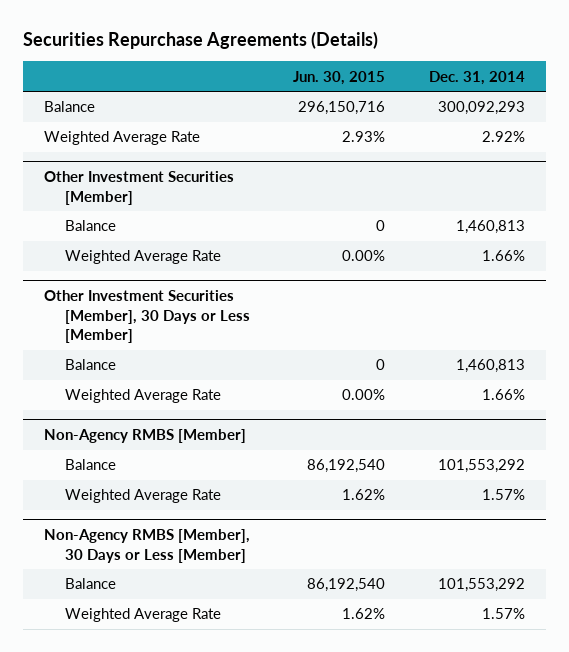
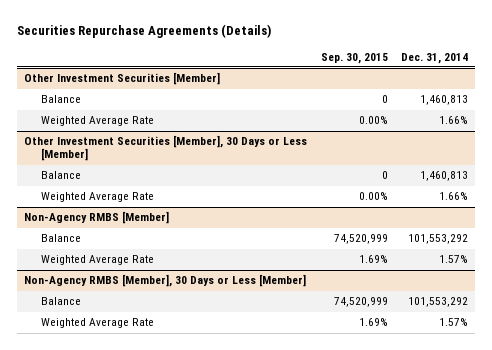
- | Jun. 30, 2015 | Dec. 31, 2014
+ | Sep. 30, 2015 | Dec. 31, 2014
- Balance | 296,150,716 | 300,092,293
- Weighted Average Rate | 2.93% | 2.92%

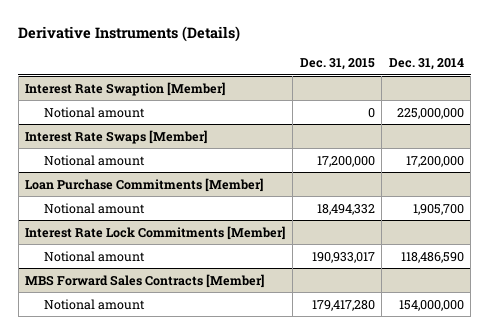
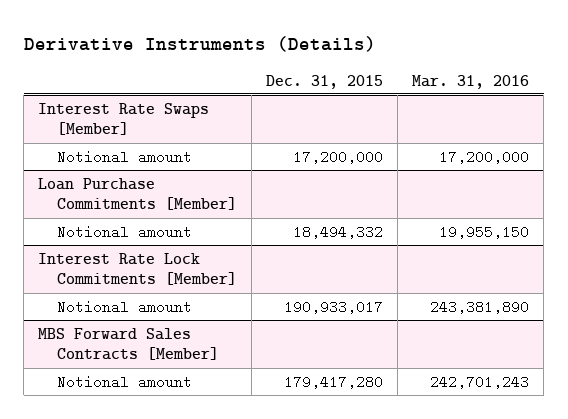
- | Dec. 31, 2015 | Dec. 31, 2014
+ | Dec. 31, 2015 | Mar. 31, 2016
- Interest Rate Swaption [Member]
- Notional amount | 0 | 225,000,000

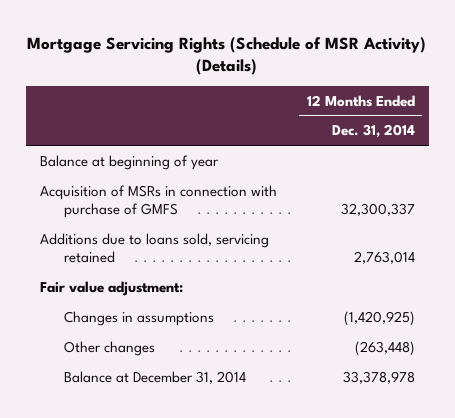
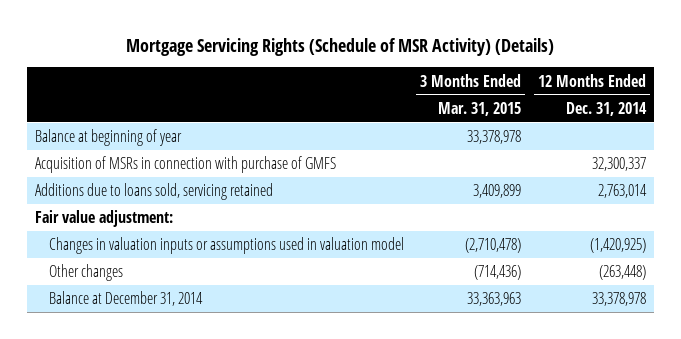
- | 12 Months Ended Dec. 31, 2014
+ | 3 Months Ended Mar. 31, 2015 | 12 Months Ended Dec. 31, 2014
- Changes in assumptions | (1,420,925)
+ Changes in valuation inputs or assumptions used in valuation model | (2,710,478) | (1,420,925)

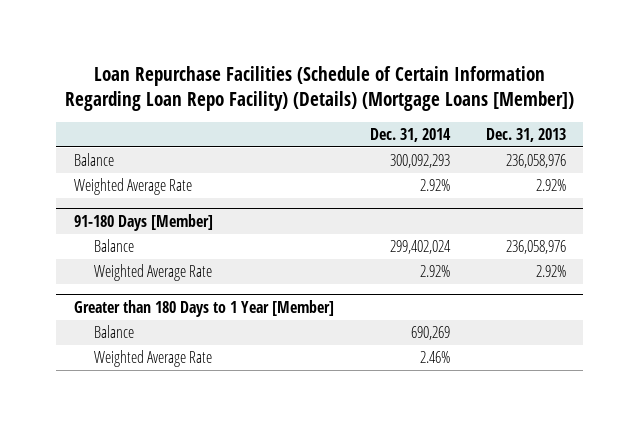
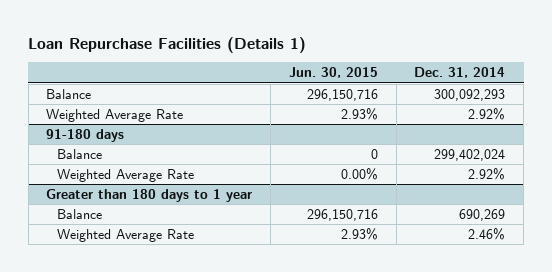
- Loan Repurchase Facilities (Schedule of Certain Information Regarding Loan Repo Facility) (Details) (Mortgage Loans [Member])
+ Loan Repurchase Facilities (Details 1)
- | Dec. 31, 2014 | Dec. 31, 2013
+ | Jun. 30, 2015 | Dec. 31, 2014
- 91-180 Days [Member]
+ 91-180 days
- Greater than 180 Days to 1 Year [Member]
+ Greater than 180 days to 1 year

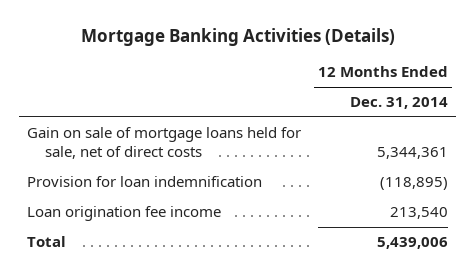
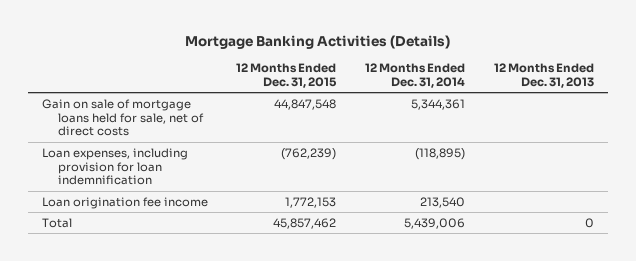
- | 12 Months Ended Dec. 31, 2014
+ | 12 Months Ended Dec. 31, 2015 | 12 Months Ended Dec. 31, 2014 | 12 Months Ended Dec. 31, 2013
- Provision for loan indemnification | (118,895)
+ Loan expenses, including provision for loan indemnification | (762,239) | (118,895) |

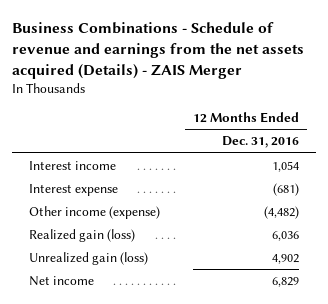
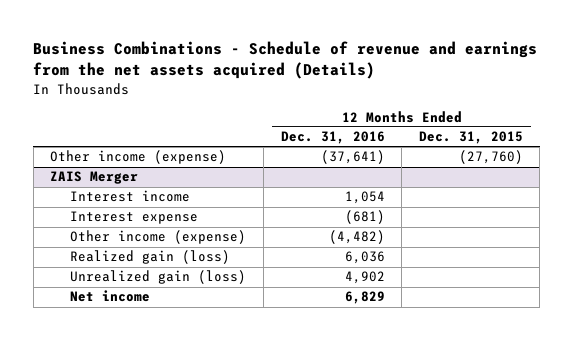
- Business Combinations - Schedule of revenue and earnings from the net assets acquired (Details) - ZAIS Merger
+ Business Combinations - Schedule of revenue and earnings from the net assets acquired (Details)
- | 12 Months Ended Dec. 31, 2016
+ | 12 Months Ended Dec. 31, 2016 | 12 Months Ended Dec. 31, 2015
+ Other income (expense) | (37,641) | (27,760)
+ ZAIS Merger

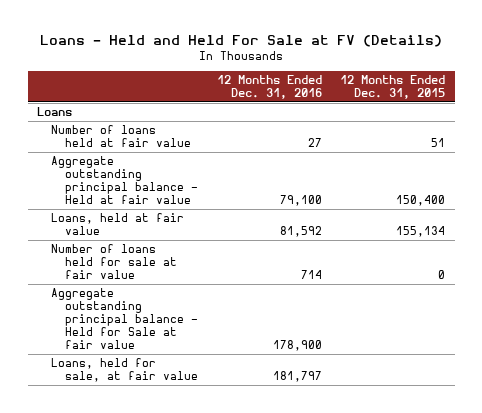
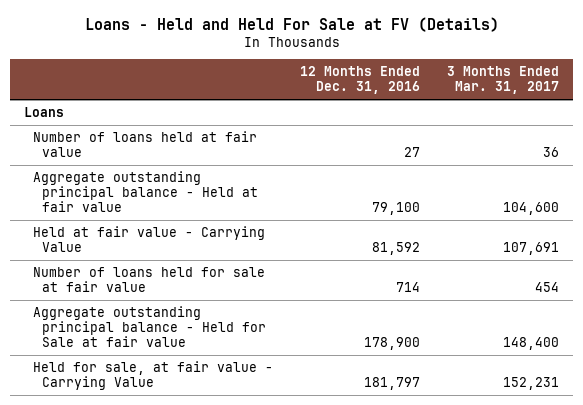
- | 12 Months Ended Dec. 31, 2016 | 12 Months Ended Dec. 31, 2015
+ | 12 Months Ended Dec. 31, 2016 | 3 Months Ended Mar. 31, 2017
- Loans, held at fair value | 81,592 | 155,134
+ Held at fair value - Carrying Value | 81,592 | 107,691
- Loans, held for sale, at fair value | 181,797 |
+ Held for sale, at fair value - Carrying Value | 181,797 | 152,231

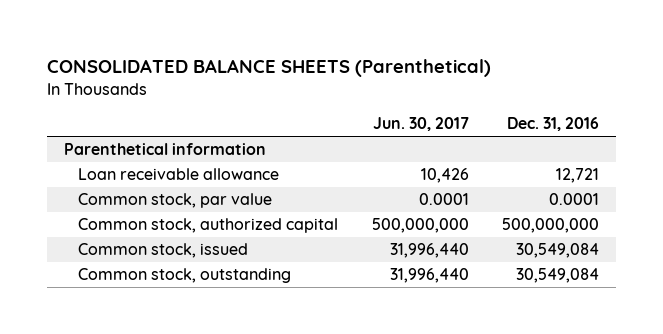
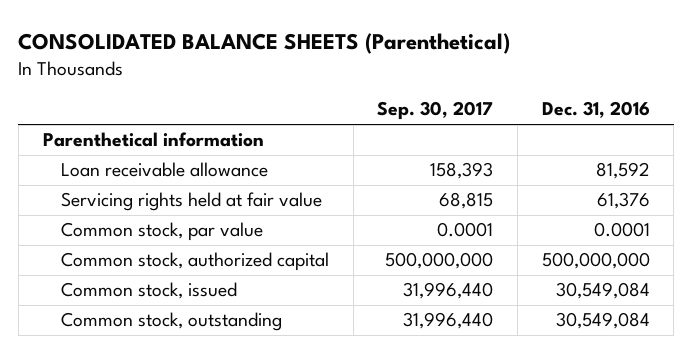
- | Jun. 30, 2017 | Dec. 31, 2016
+ | Sep. 30, 2017 | Dec. 31, 2016
- Loan receivable allowance | 10,426 | 12,721
+ Loan receivable allowance | 158,393 | 81,592
+ Servicing rights held at fair value | 68,815 | 61,376

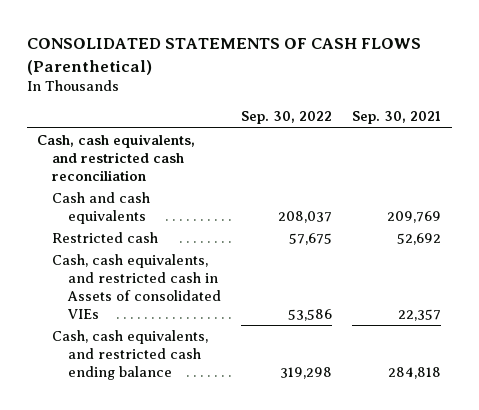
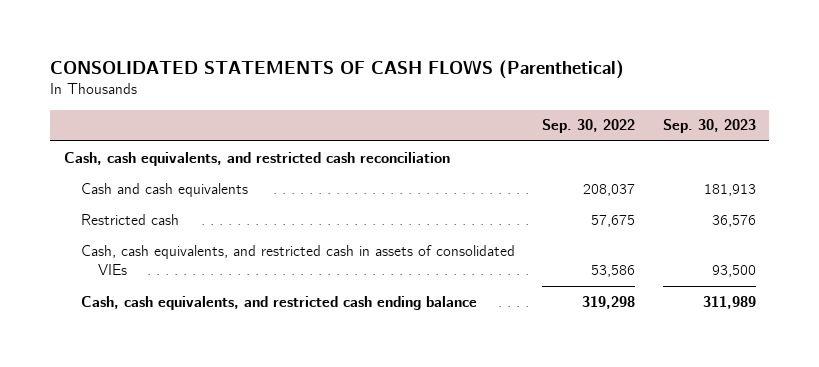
- | Sep. 30, 2022 | Sep. 30, 2021
+ | Sep. 30, 2022 | Sep. 30, 2023
- Cash, cash equivalents, and restricted cash in Assets of consolidated VIEs | 53,586 | 22,357
+ Cash, cash equivalents, and restricted cash in assets of consolidated VIEs | 53,586 | 93,500

